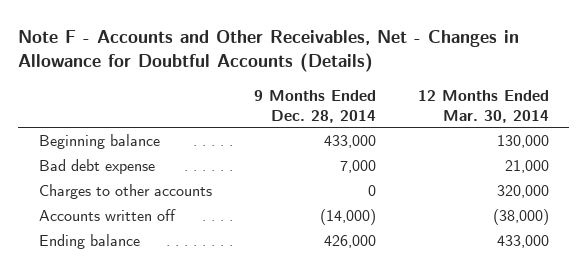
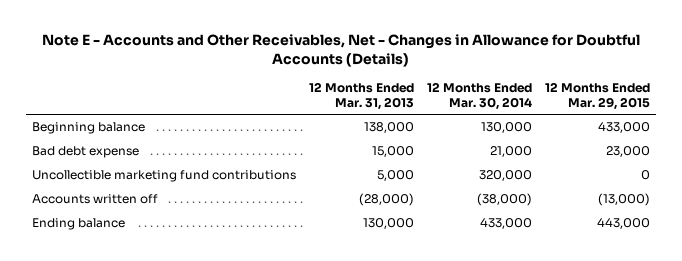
- Note F - Accounts and Other Receivables, Net - Changes in Allowance for Doubtful Accounts (Details)
+ Note E - Accounts and Other Receivables, Net - Changes in Allowance for Doubtful Accounts (Details)
- | 9 Months Ended Dec. 28, 2014 | 12 Months Ended Mar. 30, 2014
+ | 12 Months Ended Mar. 31, 2013 | 12 Months Ended Mar. 30, 2014 | 12 Months Ended Mar. 29, 2015
- Charges to other accounts | 0 | 320,000
+ Uncollectible marketing fund contributions | 5,000 | 320,000 | 0

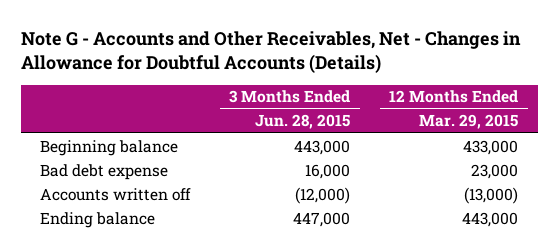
- Note E - Accounts and Other Receivables, Net - Changes in Allowance for Doubtful Accounts (Details)
+ Note G - Accounts and Other Receivables, Net - Changes in Allowance for Doubtful Accounts (Details)
- | 12 Months Ended Mar. 31, 2013 | 12 Months Ended Mar. 30, 2014 | 12 Months Ended Mar. 29, 2015
+ | 3 Months Ended Jun. 28, 2015 | 12 Months Ended Mar. 29, 2015
- Uncollectible marketing fund contributions | 5,000 | 320,000 | 0

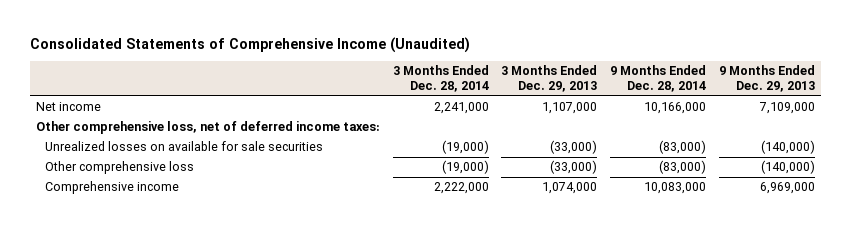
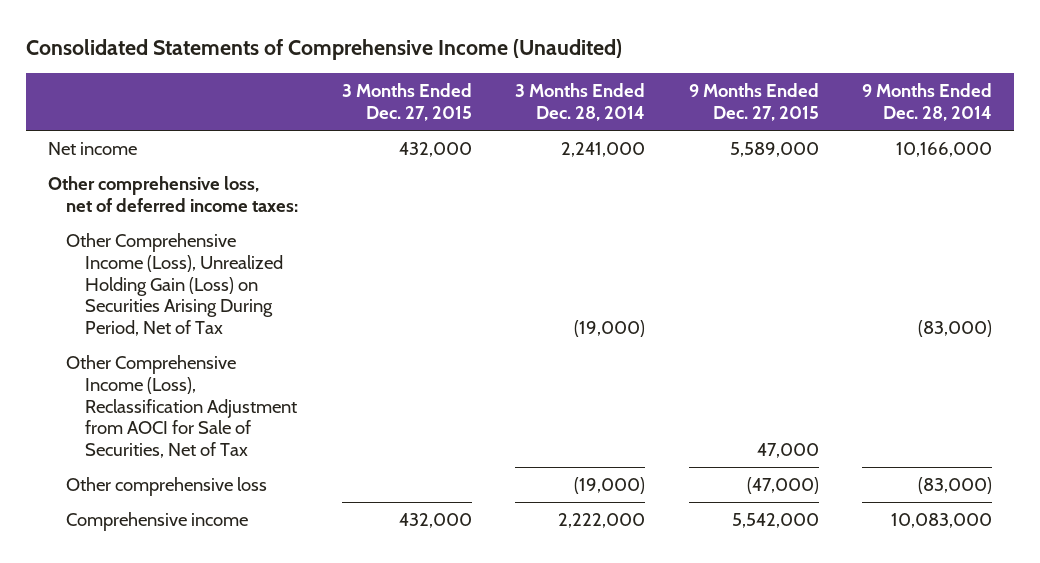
- | 3 Months Ended Dec. 28, 2014 | 3 Months Ended Dec. 29, 2013 | 9 Months Ended Dec. 28, 2014 | 9 Months Ended Dec. 29, 2013
+ | 3 Months Ended Dec. 27, 2015 | 3 Months Ended Dec. 28, 2014 | 9 Months Ended Dec. 27, 2015 | 9 Months Ended Dec. 28, 2014
- Unrealized losses on available for sale securities | (19,000) | (33,000) | (83,000) | (140,000)
+ Other Comprehensive Income (Loss), Unrealized Holding Gain (Loss) on Securities Arising During Period, Net of Tax | | (19,000) | | (83,000)
+ Other Comprehensive Income (Loss), Reclassification Adjustment from AOCI for Sale of Securities, Net of Tax | | | 47,000 |

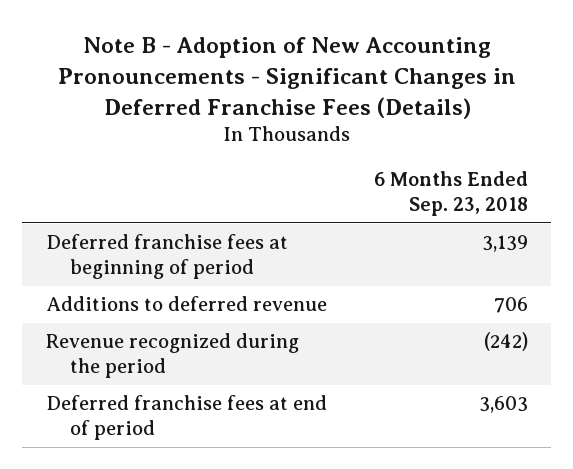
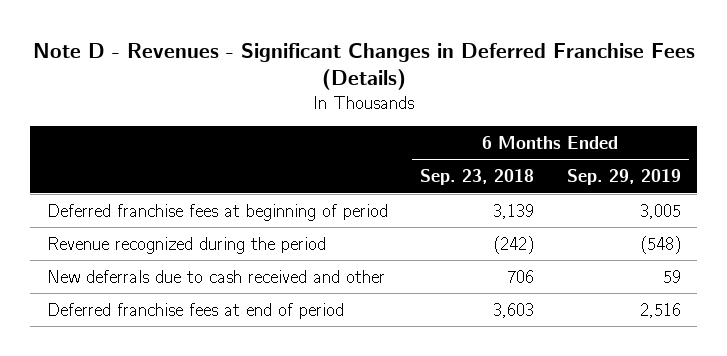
- Note B - Adoption of New Accounting Pronouncements - Significant Changes in Deferred Franchise Fees (Details)
+ Note D - Revenues - Significant Changes in Deferred Franchise Fees (Details)
- | 6 Months Ended Sep. 23, 2018
+ | 6 Months Ended Sep. 23, 2018 | 6 Months Ended Sep. 29, 2019
- Additions to deferred revenue | 706
+ New deferrals due to cash received and other | 706 | 59

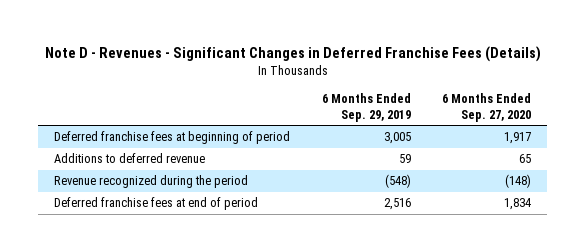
- | 6 Months Ended Sep. 23, 2018 | 6 Months Ended Sep. 29, 2019
+ | 6 Months Ended Sep. 29, 2019 | 6 Months Ended Sep. 27, 2020
+ Additions to deferred revenue | 59 | 65
- New deferrals due to cash received and other | 706 | 59

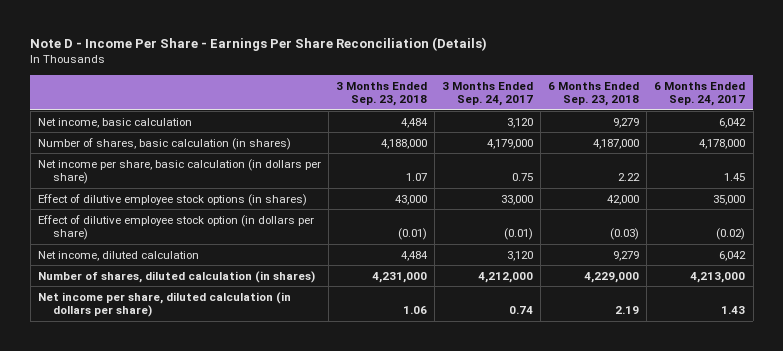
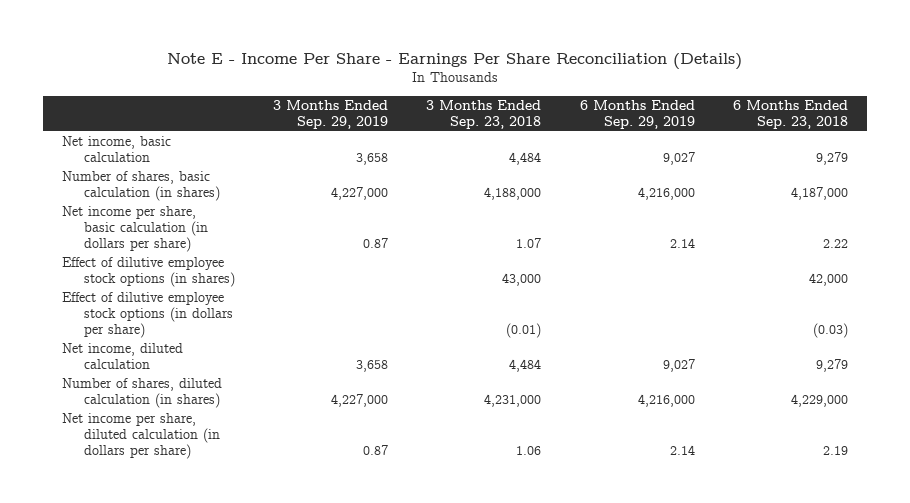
- Note D - Income Per Share - Earnings Per Share Reconciliation (Details)
+ Note E - Income Per Share - Earnings Per Share Reconciliation (Details)
- | 3 Months Ended Sep. 23, 2018 | 3 Months Ended Sep. 24, 2017 | 6 Months Ended Sep. 23, 2018 | 6 Months Ended Sep. 24, 2017
+ | 3 Months Ended Sep. 29, 2019 | 3 Months Ended Sep. 23, 2018 | 6 Months Ended Sep. 29, 2019 | 6 Months Ended Sep. 23, 2018
- Effect of dilutive employee stock option (in dollars per share) | (0.01) | (0.01) | (0.03) | (0.02)
+ Effect of dilutive employee stock options (in dollars per share) | | (0.01) | | (0.03)

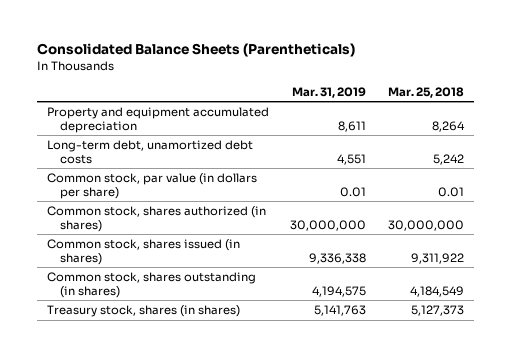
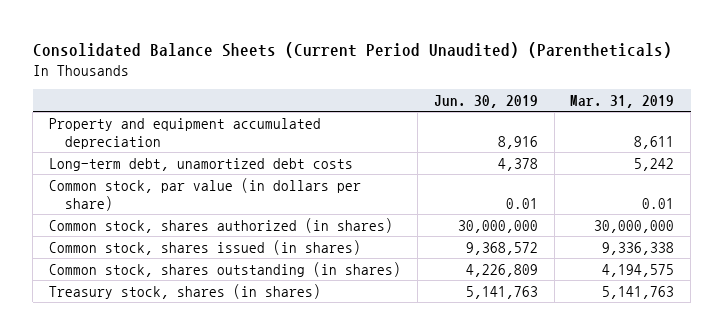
- Consolidated Balance Sheets (Parentheticals)
+ Consolidated Balance Sheets (Current Period Unaudited) (Parentheticals)
- | Mar. 31, 2019 | Mar. 25, 2018
+ | Jun. 30, 2019 | Mar. 31, 2019
- Long-term debt, unamortized debt costs | 4,551 | 5,242
+ Long-term debt, unamortized debt costs | 4,378 | 5,242

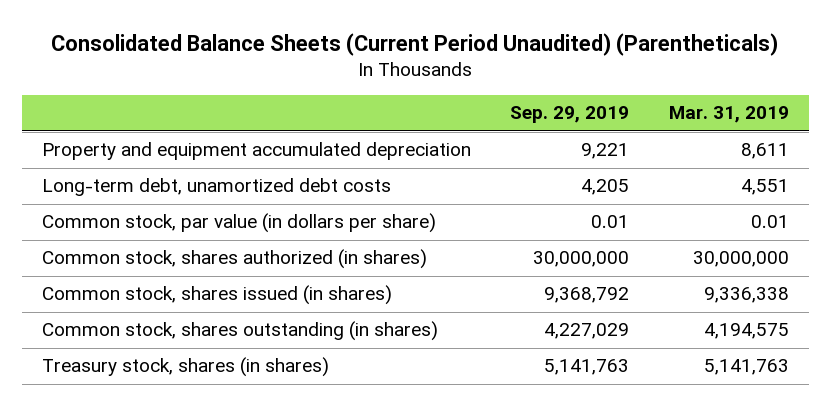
- | Jun. 30, 2019 | Mar. 31, 2019
+ | Sep. 29, 2019 | Mar. 31, 2019
- Long-term debt, unamortized debt costs | 4,378 | 5,242
+ Long-term debt, unamortized debt costs | 4,205 | 4,551

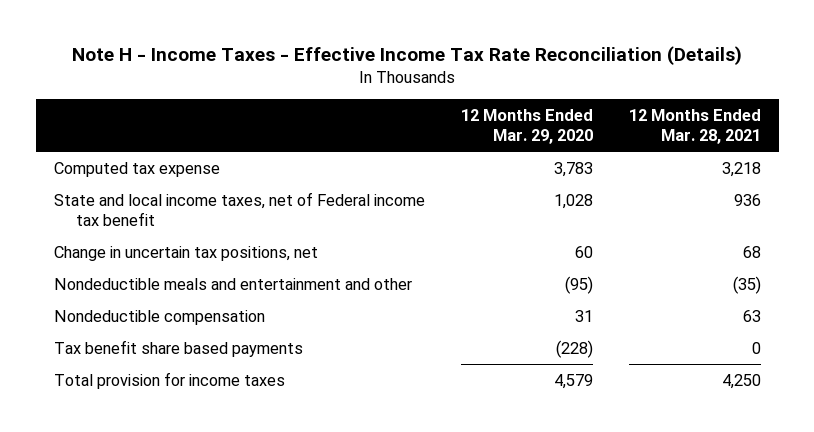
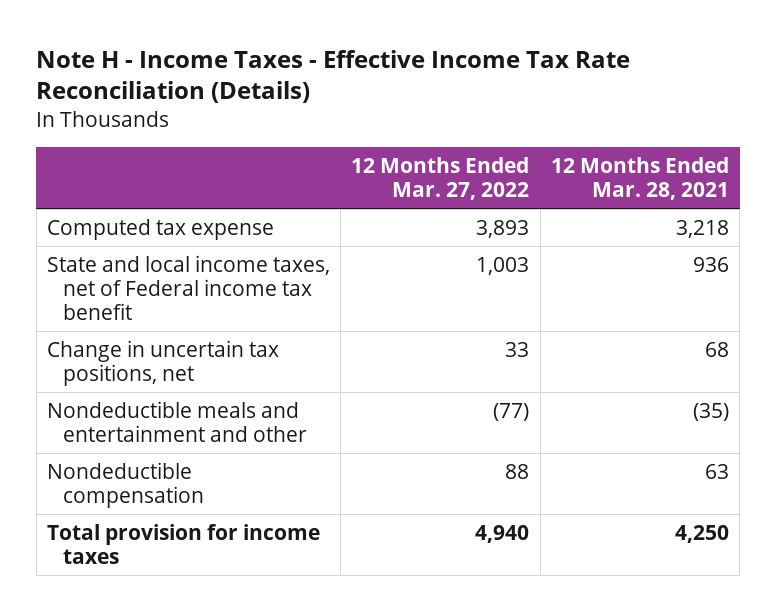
- | 12 Months Ended Mar. 29, 2020 | 12 Months Ended Mar. 28, 2021
+ | 12 Months Ended Mar. 27, 2022 | 12 Months Ended Mar. 28, 2021
- Tax benefit share based payments | (228) | 0

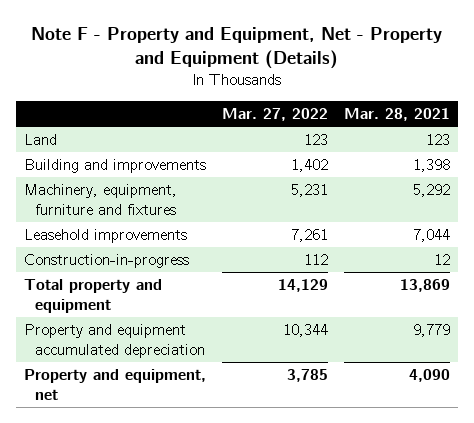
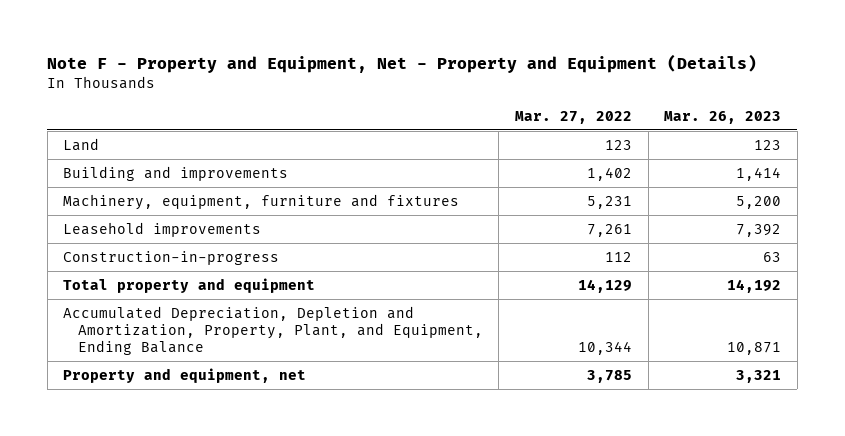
- | Mar. 27, 2022 | Mar. 28, 2021
+ | Mar. 27, 2022 | Mar. 26, 2023
- Property and equipment accumulated depreciation | 10,344 | 9,779
+ Accumulated Depreciation, Depletion and Amortization, Property, Plant, and Equipment, Ending Balance | 10,344 | 10,871

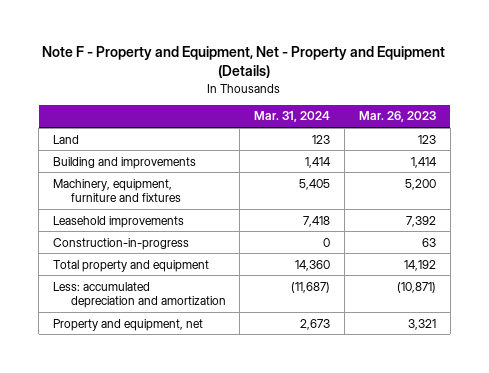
- | Mar. 27, 2022 | Mar. 26, 2023
+ | Mar. 31, 2024 | Mar. 26, 2023
- Accumulated Depreciation, Depletion and Amortization, Property, Plant, and Equipment, Ending Balance | 10,344 | 10,871
+ Less: accumulated depreciation and amortization | (11,687) | (10,871)

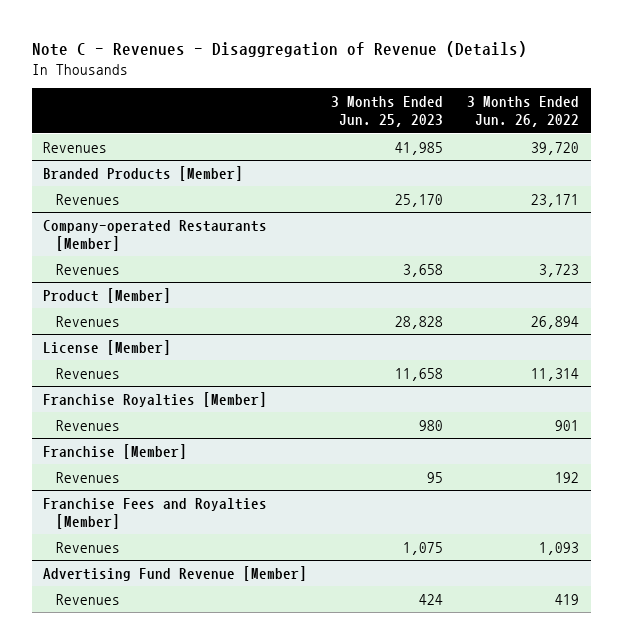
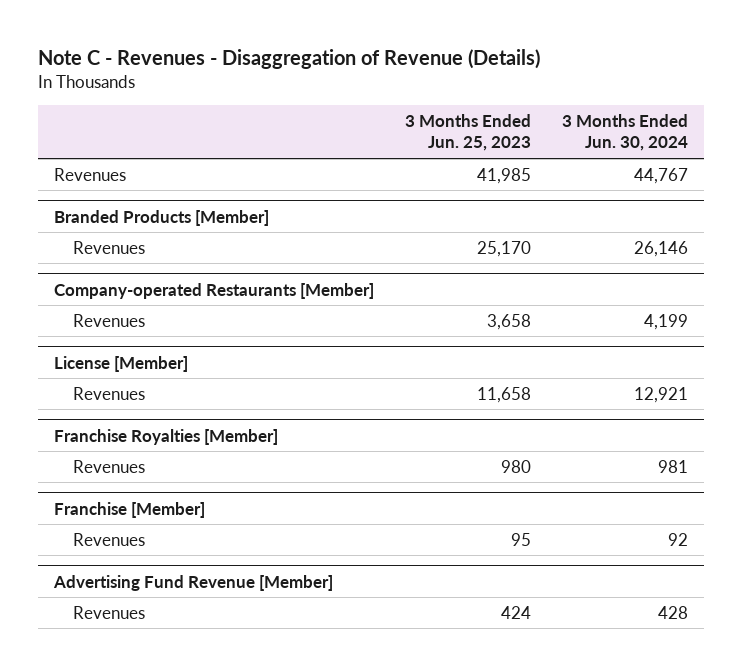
- | 3 Months Ended Jun. 25, 2023 | 3 Months Ended Jun. 26, 2022
+ | 3 Months Ended Jun. 25, 2023 | 3 Months Ended Jun. 30, 2024
- Product [Member]
- Revenues | 28,828 | 26,894
- Franchise Fees and Royalties [Member]
- Revenues | 1,075 | 1,093

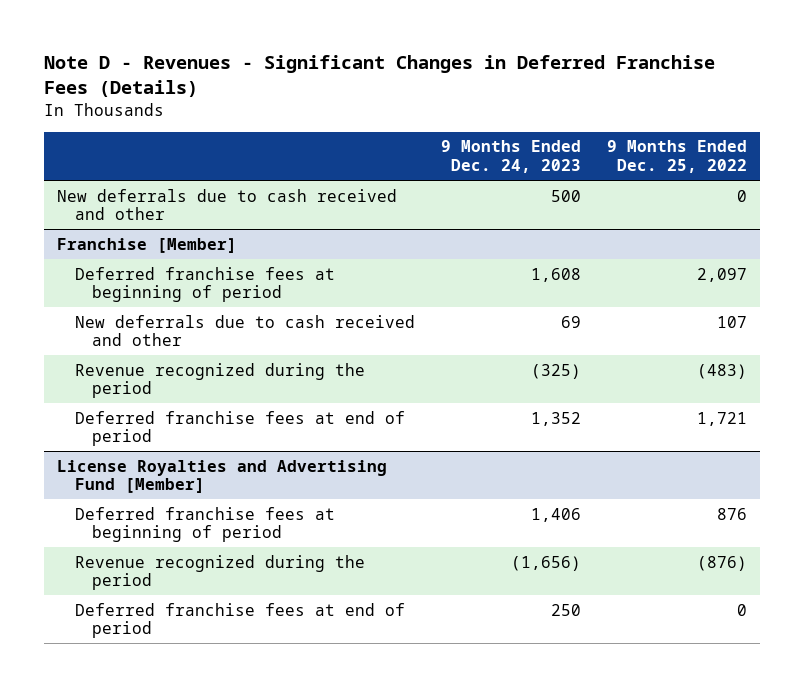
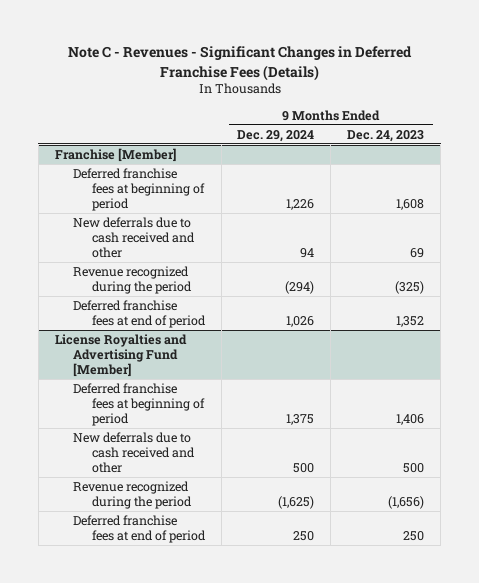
- Note D - Revenues - Significant Changes in Deferred Franchise Fees (Details)
+ Note C - Revenues - Significant Changes in Deferred Franchise Fees (Details)
- | 9 Months Ended Dec. 24, 2023 | 9 Months Ended Dec. 25, 2022
+ | 9 Months Ended Dec. 29, 2024 | 9 Months Ended Dec. 24, 2023
- New deferrals due to cash received and other | 500 | 0
@ License Royalties and Advertising Fund [Member]
+ New deferrals due to cash received and other | 500 | 500

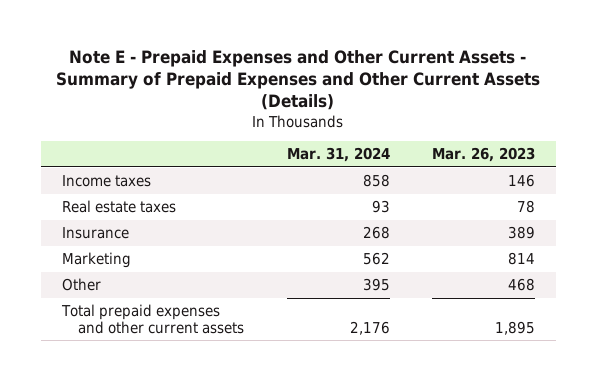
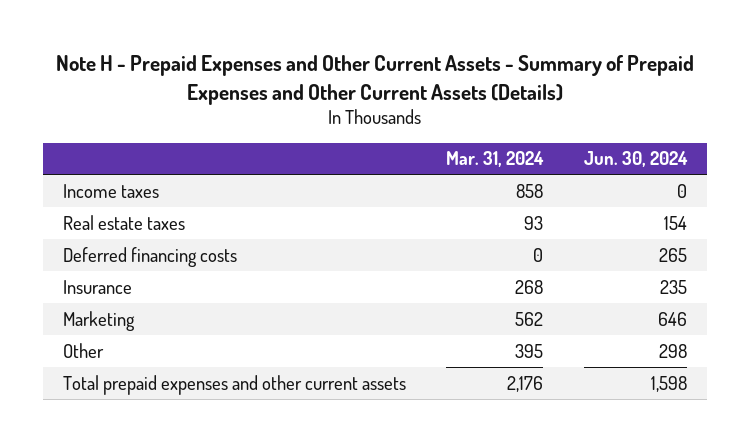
- Note E - Prepaid Expenses and Other Current Assets - Summary of Prepaid Expenses and Other Current Assets (Details)
+ Note H - Prepaid Expenses and Other Current Assets - Summary of Prepaid Expenses and Other Current Assets (Details)
- | Mar. 31, 2024 | Mar. 26, 2023
+ | Mar. 31, 2024 | Jun. 30, 2024
+ Deferred financing costs | 0 | 265

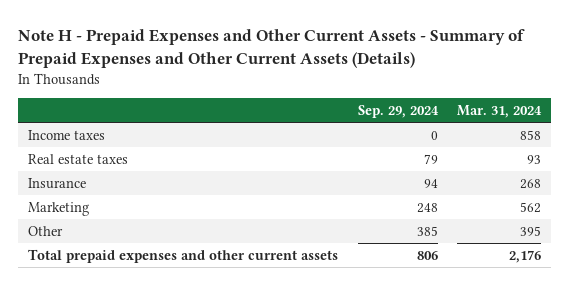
- | Mar. 31, 2024 | Jun. 30, 2024
+ | Sep. 29, 2024 | Mar. 31, 2024
- Deferred financing costs | 0 | 265

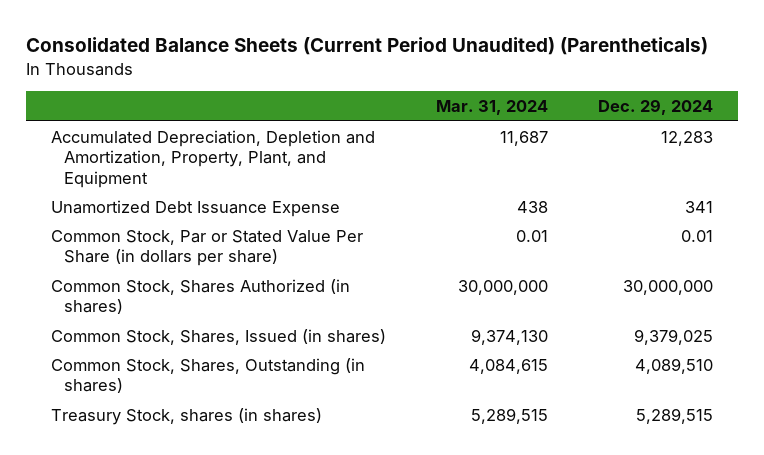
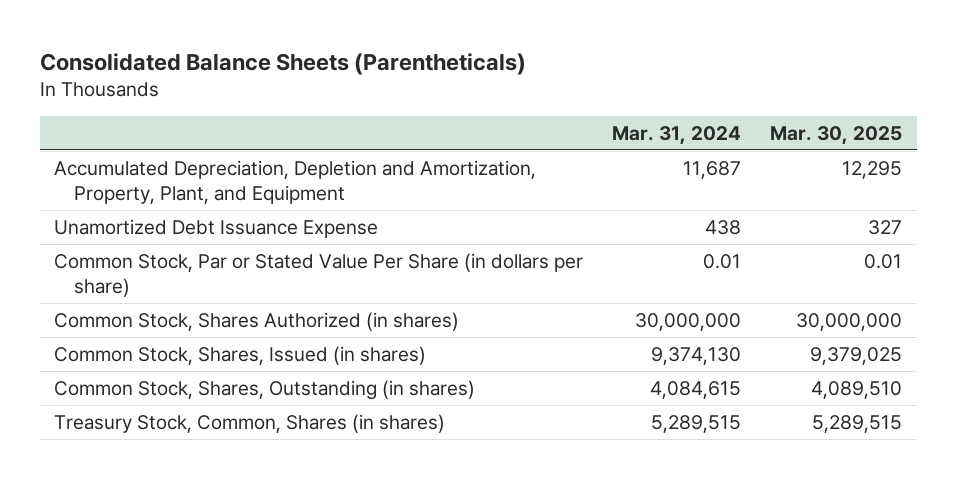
- Consolidated Balance Sheets (Current Period Unaudited) (Parentheticals)
+ Consolidated Balance Sheets (Parentheticals)
- | Mar. 31, 2024 | Dec. 29, 2024
+ | Mar. 31, 2024 | Mar. 30, 2025
- Treasury Stock, shares (in shares) | 5,289,515 | 5,289,515
+ Treasury Stock, Common, Shares (in shares) | 5,289,515 | 5,289,515

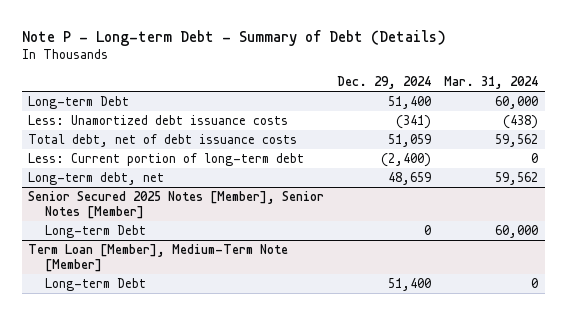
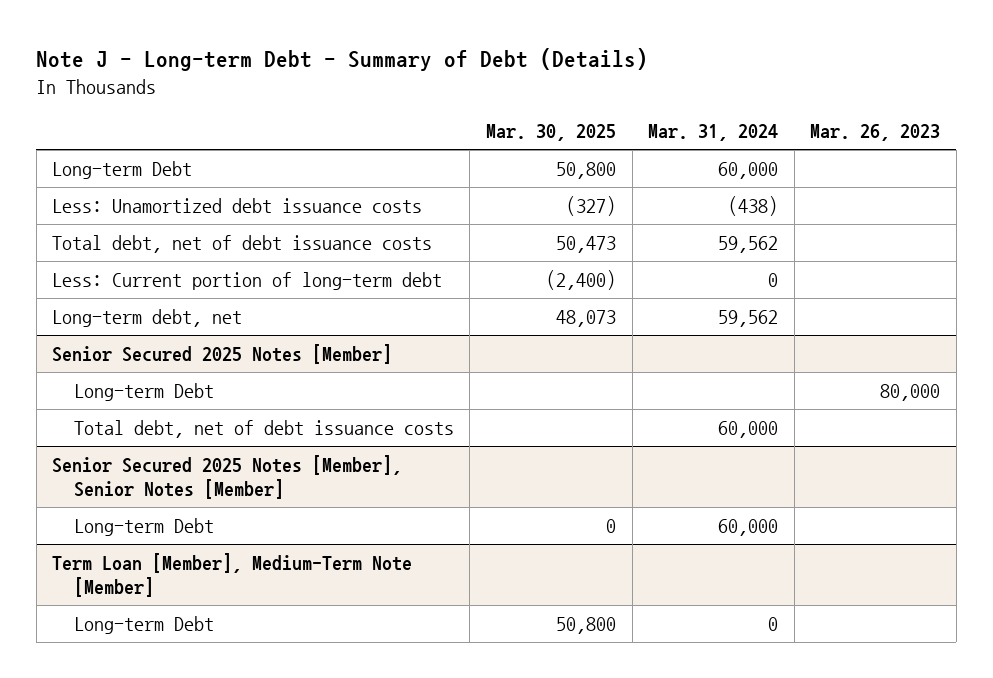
- Note P - Long-term Debt - Summary of Debt (Details)
+ Note J - Long-term Debt - Summary of Debt (Details)
- | Dec. 29, 2024 | Mar. 31, 2024
+ | Mar. 30, 2025 | Mar. 31, 2024 | Mar. 26, 2023
+ Senior Secured 2025 Notes [Member]
+ Long-term Debt | | | 80,000
+ Total debt, net of debt issuance costs | | 60,000 |

